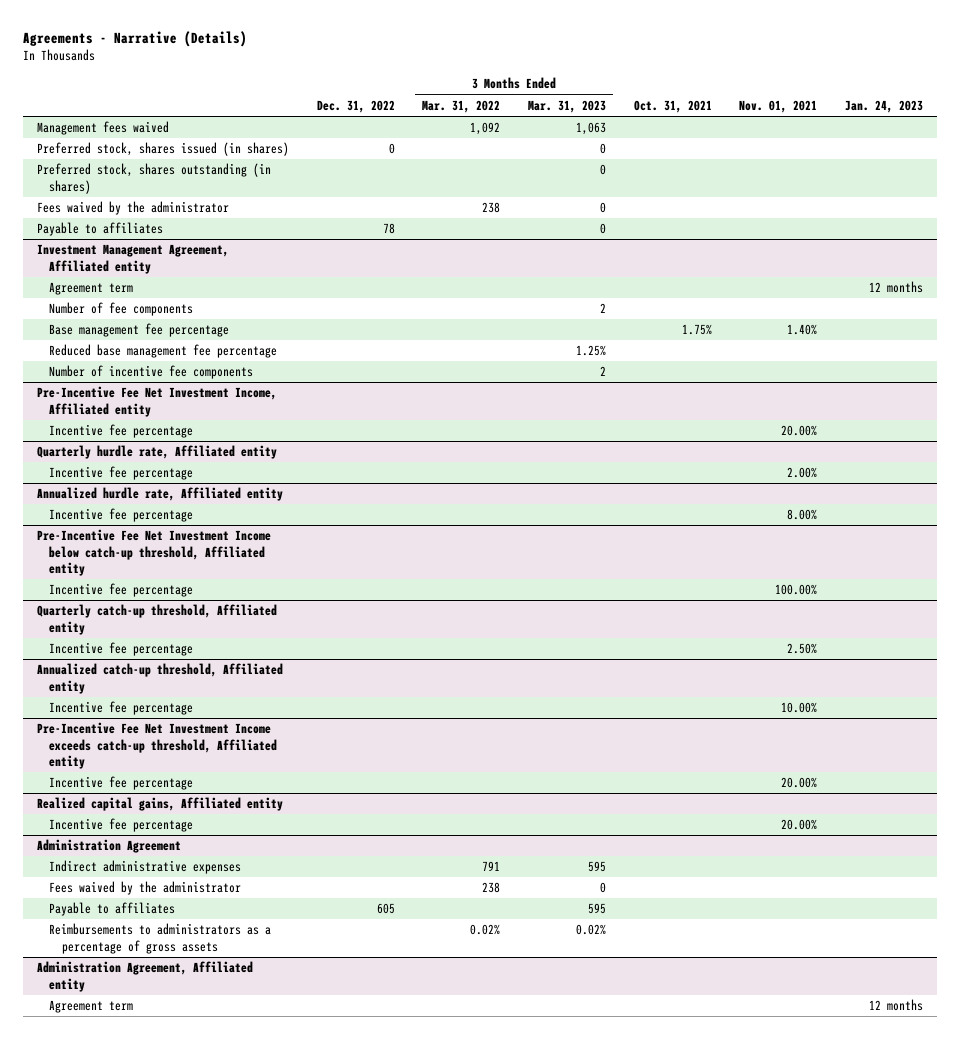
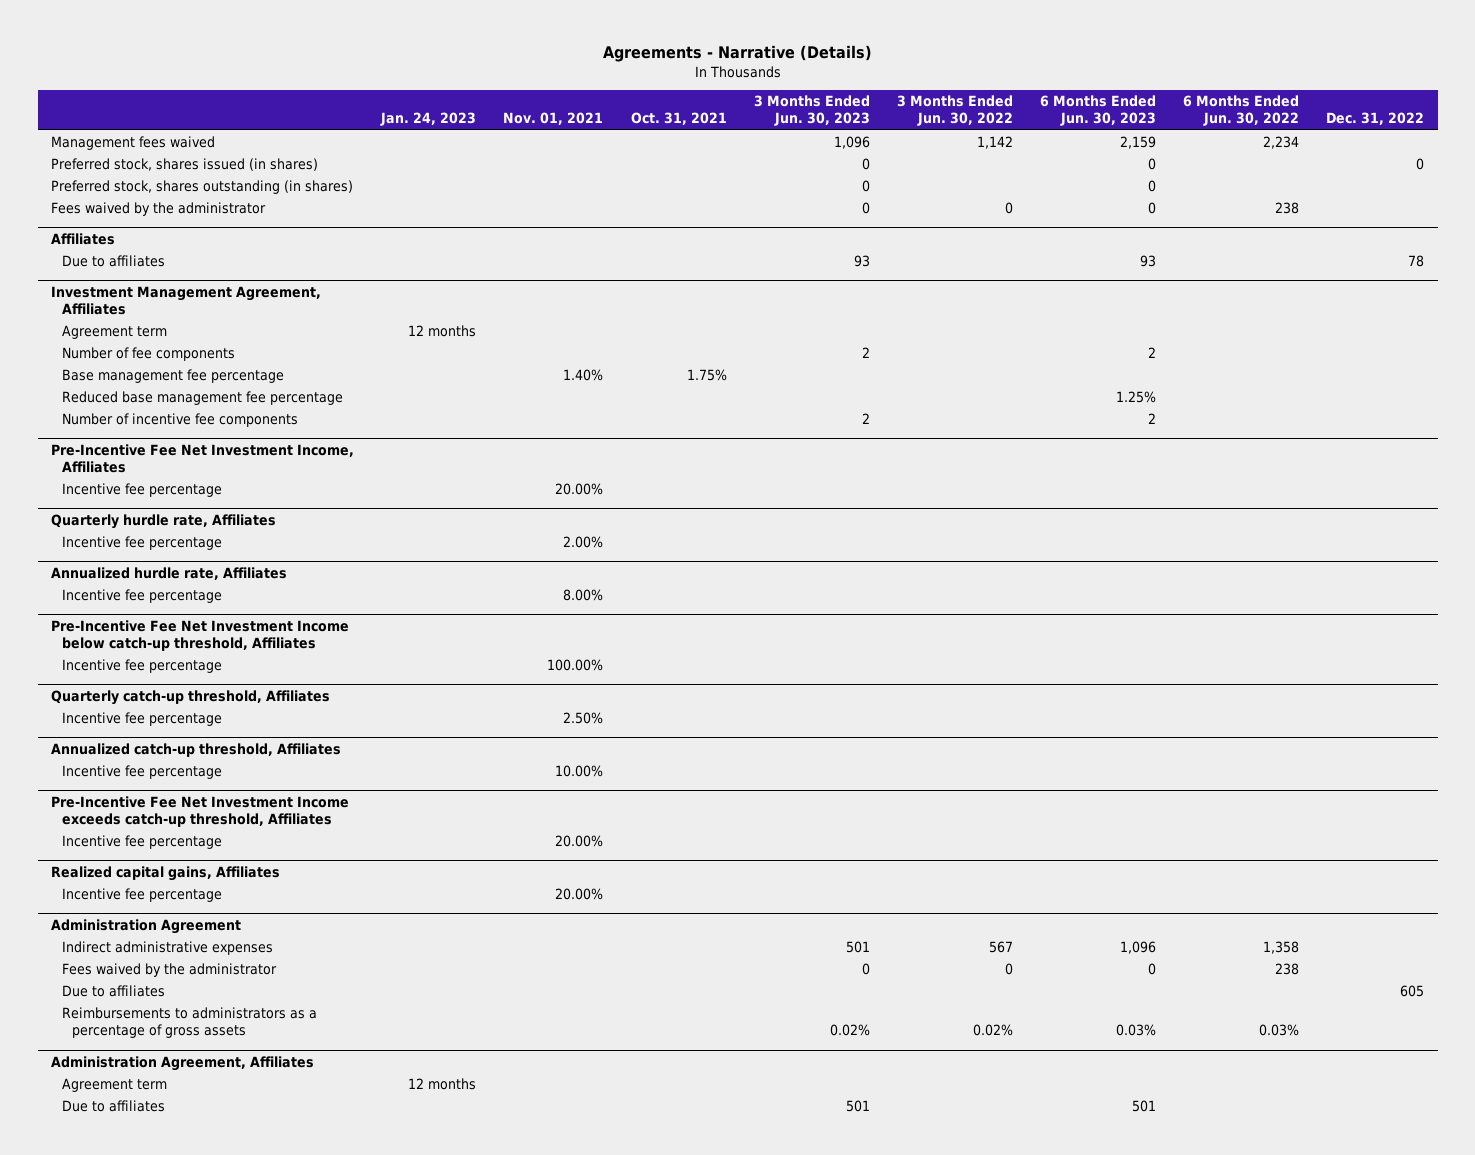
- | Dec. 31, 2022 | 3 Months Ended Mar. 31, 2022 | 3 Months Ended Mar. 31, 2023 | Oct. 31, 2021 | Nov. 01, 2021 | Jan. 24, 2023
+ | Jan. 24, 2023 | Nov. 01, 2021 | Oct. 31, 2021 | 3 Months Ended Jun. 30, 2023 | 3 Months Ended Jun. 30, 2022 | 6 Months Ended Jun. 30, 2023 | 6 Months Ended Jun. 30, 2022 | Dec. 31, 2022
- Payable to affiliates | 78 | | 0 | | |
- Investment Management Agreement, Affiliated entity
+ Affiliates
+ Due to affiliates | | | | 93 | | 93 | | 78
+ Investment Management Agreement, Affiliates
- Pre-Incentive Fee Net Investment Income, Affiliated entity
+ Pre-Incentive Fee Net Investment Income, Affiliates
- Quarterly hurdle rate, Affiliated entity
+ Quarterly hurdle rate, Affiliates
- Annualized hurdle rate, Affiliated entity
+ Annualized hurdle rate, Affiliates
- Pre-Incentive Fee Net Investment Income below catch-up threshold, Affiliated entity
+ Pre-Incentive Fee Net Investment Income below catch-up threshold, Affiliates
- Quarterly catch-up threshold, Affiliated entity
+ Quarterly catch-up threshold, Affiliates
- Annualized catch-up threshold, Affiliated entity
+ Annualized catch-up threshold, Affiliates
- Pre-Incentive Fee Net Investment Income exceeds catch-up threshold, Affiliated entity
+ Pre-Incentive Fee Net Investment Income exceeds catch-up threshold, Affiliates
- Realized capital gains, Affiliated entity
+ Realized capital gains, Affiliates
@ Administration Agreement
- Payable to affiliates | 605 | | 595 | | |
+ Due to affiliates | | | | | | | | 605
- Administration Agreement, Affiliated entity
+ Administration Agreement, Affiliates
+ Due to affiliates | | | | 501 | | 501 | |

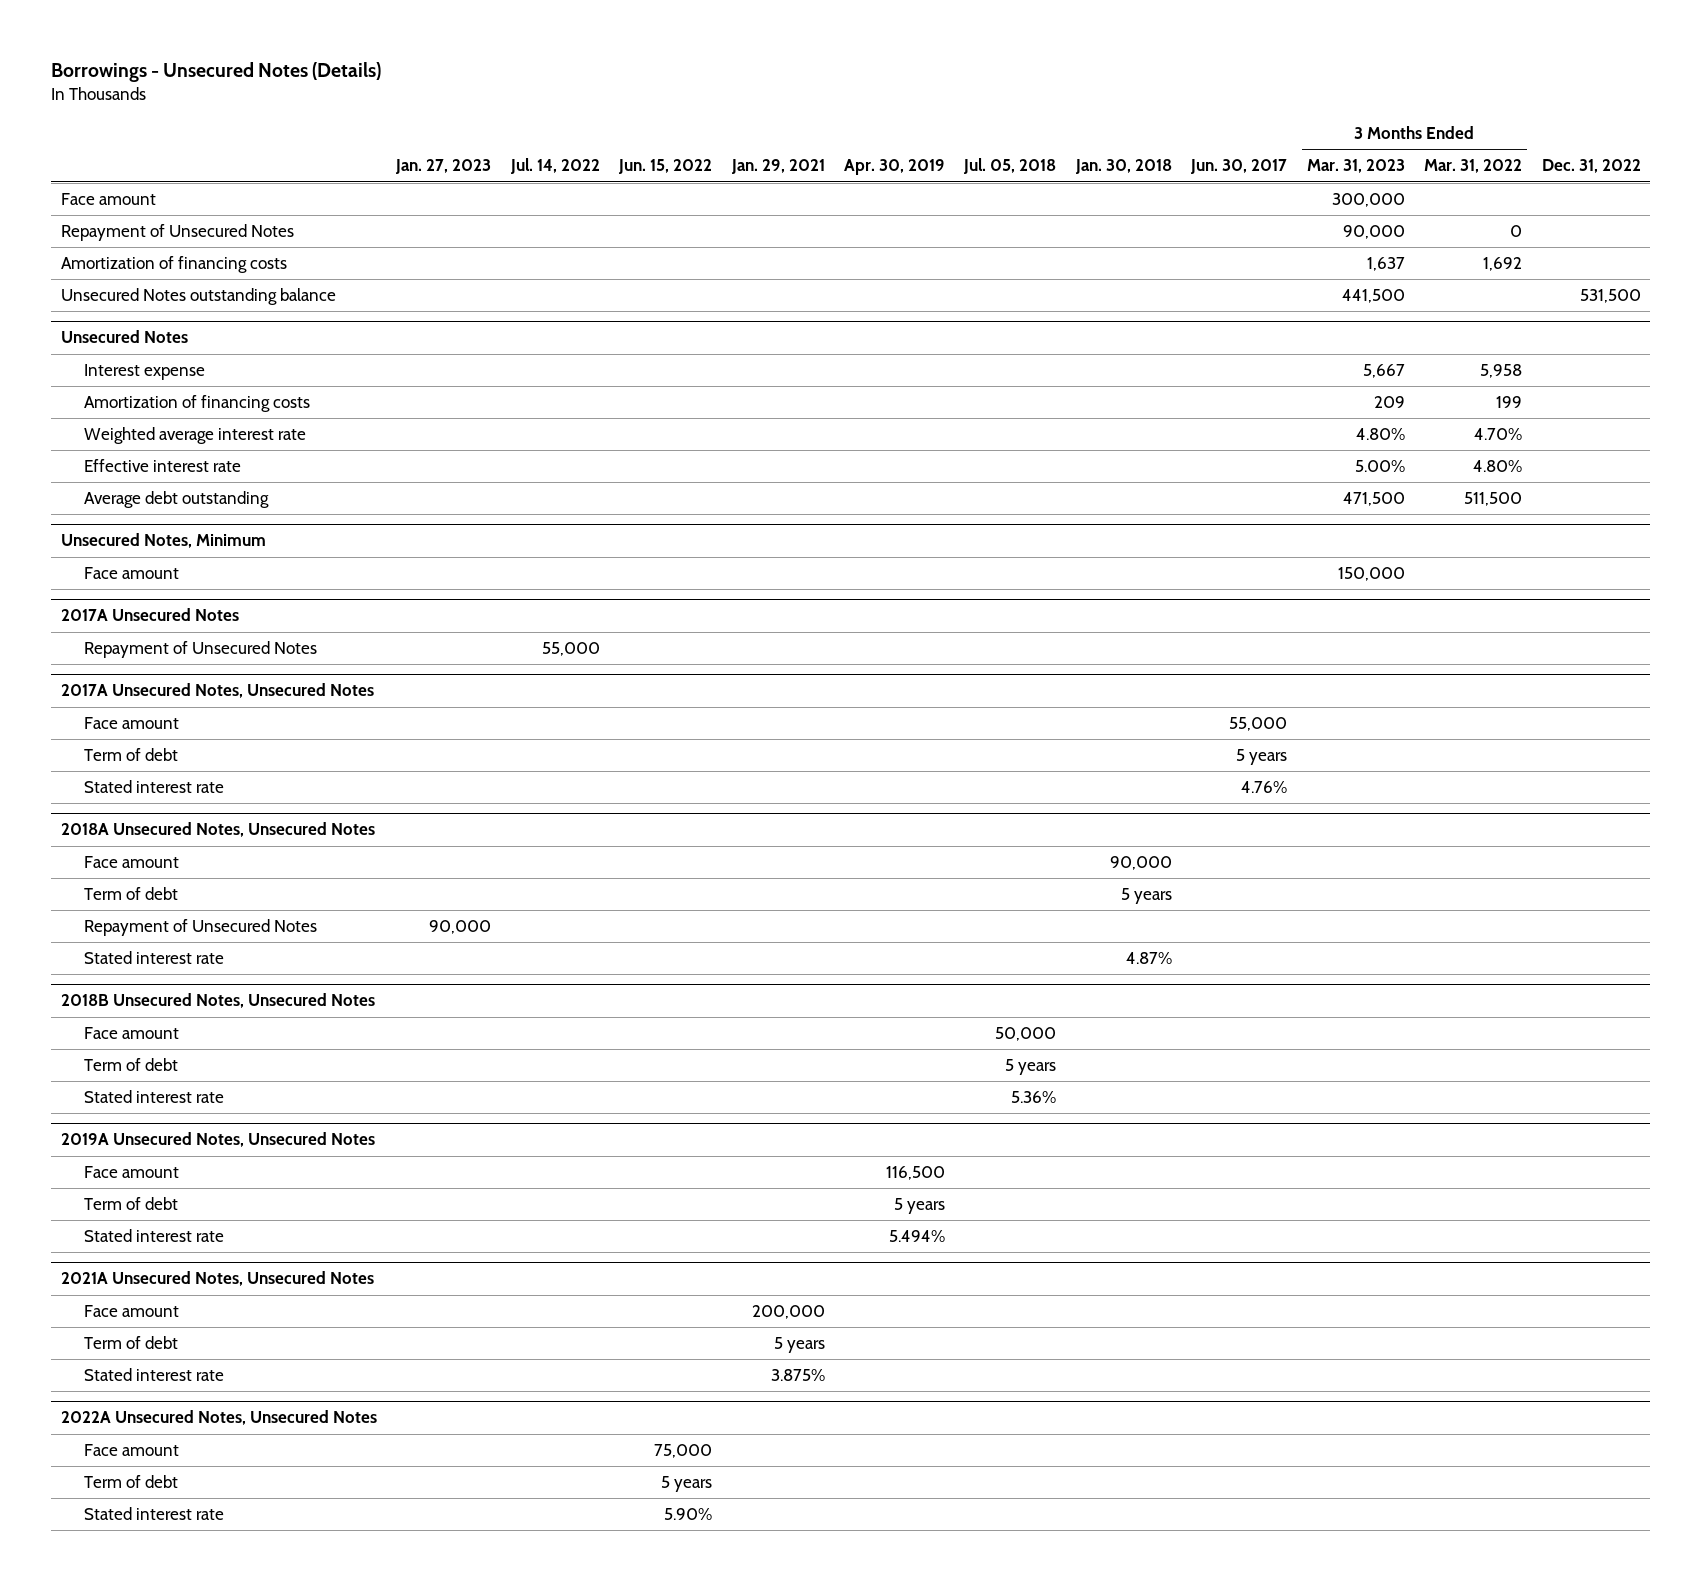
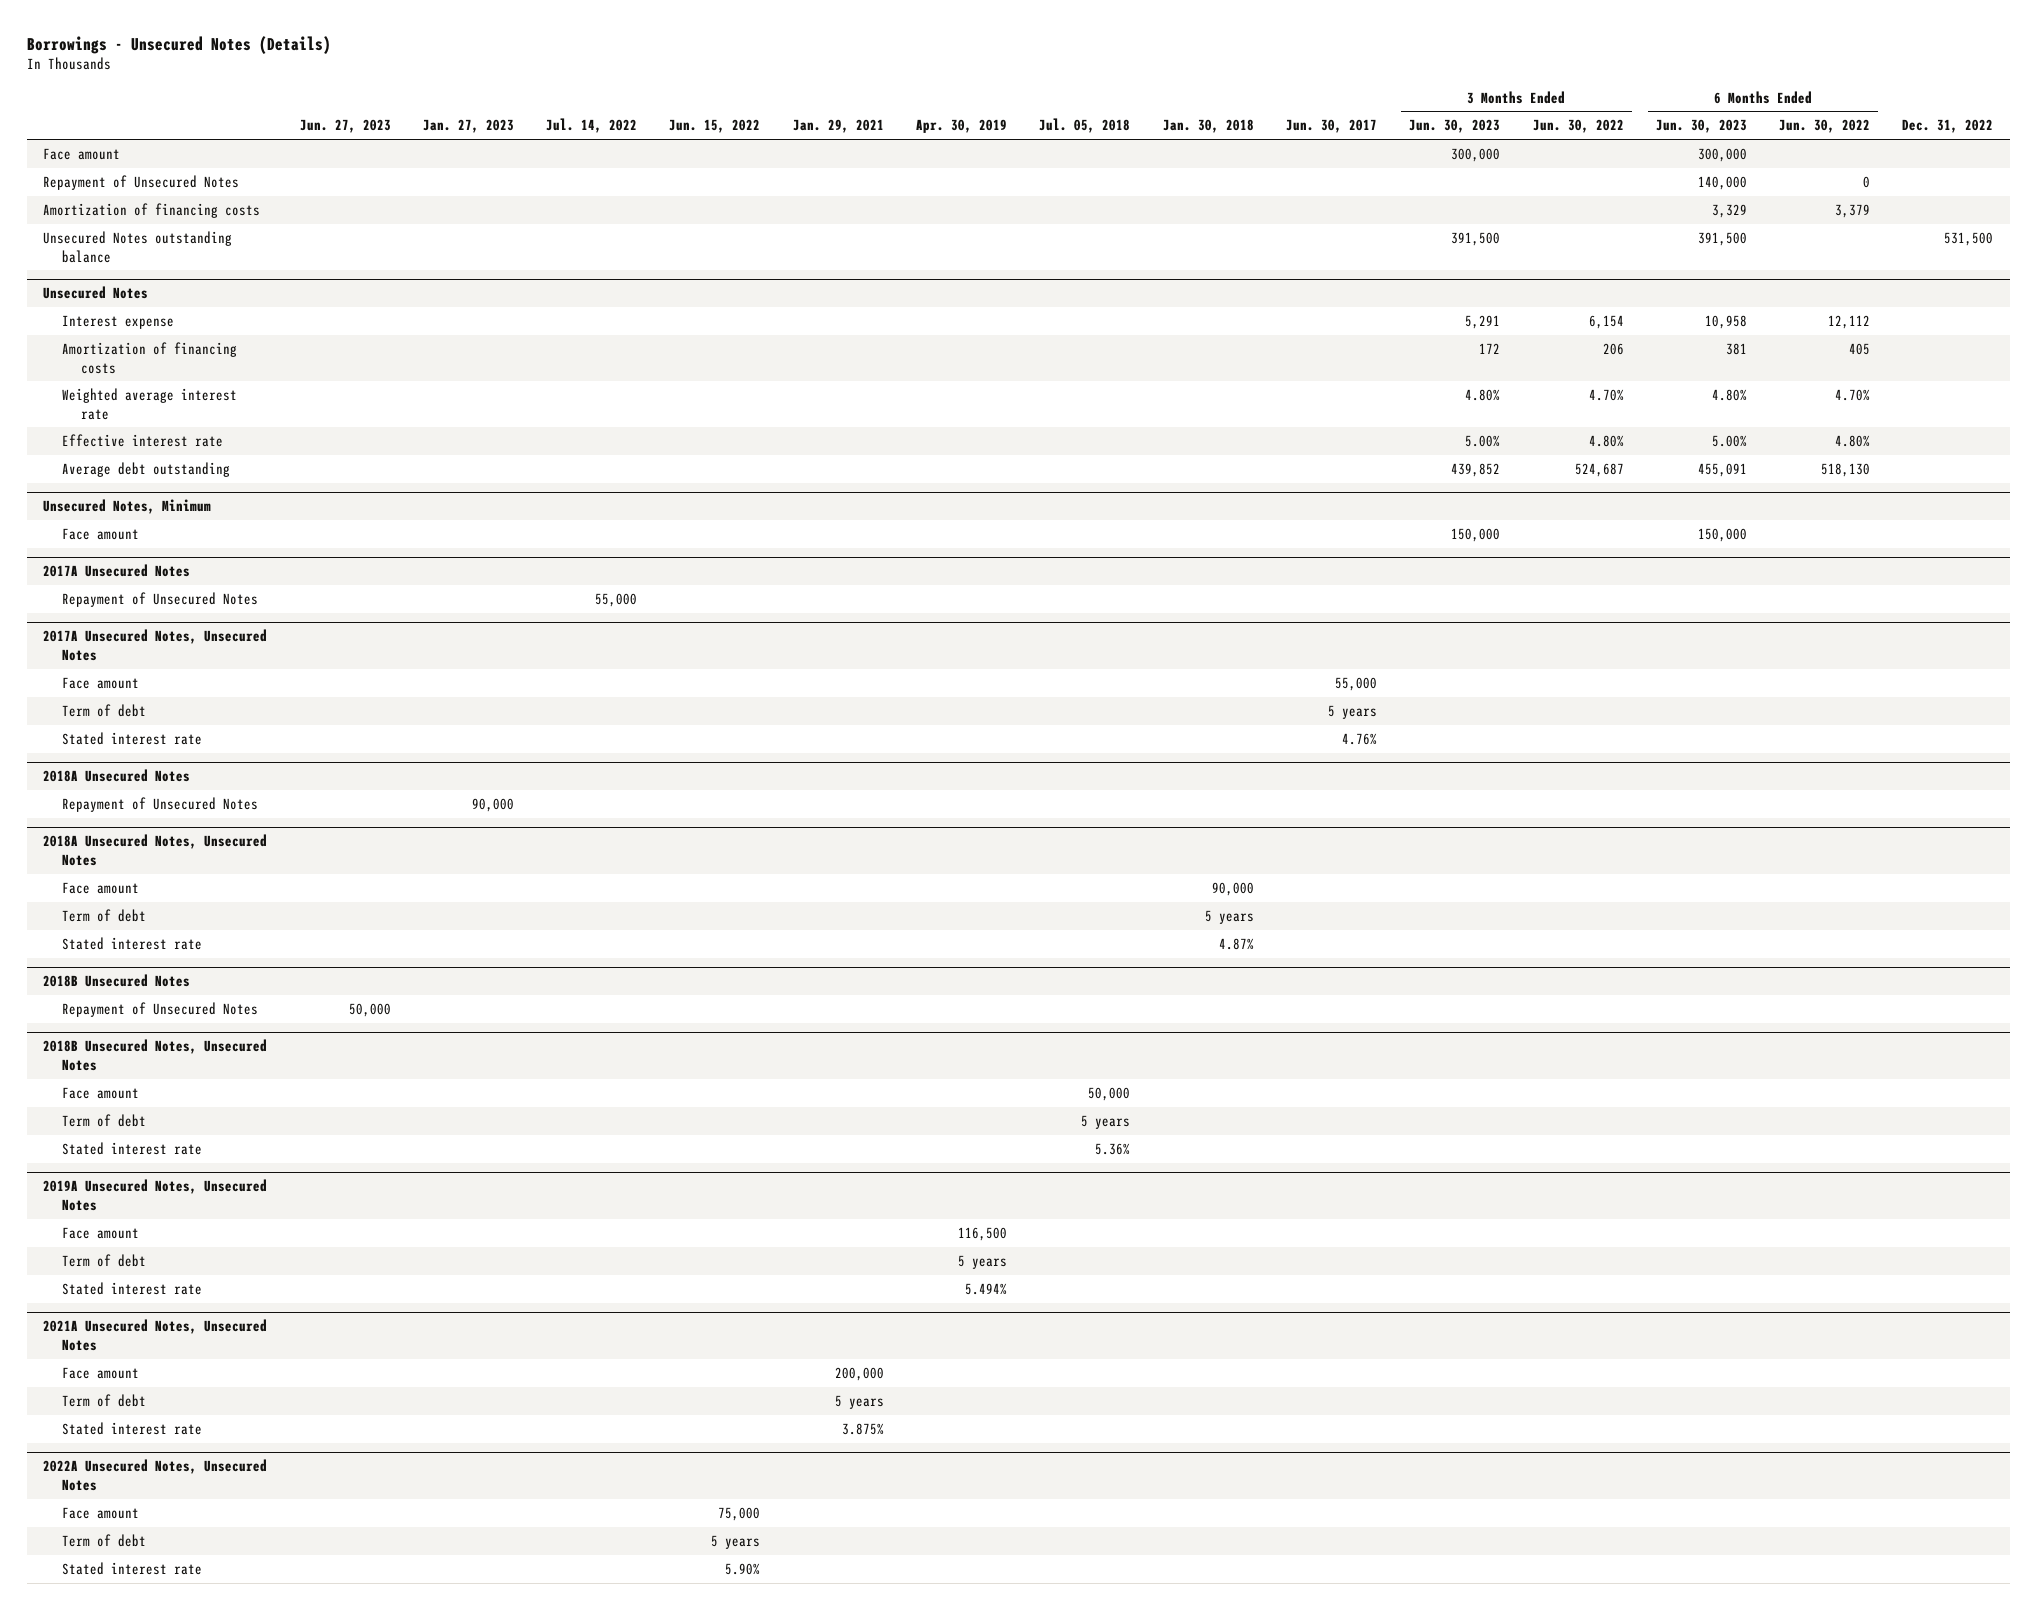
- | Jan. 27, 2023 | Jul. 14, 2022 | Jun. 15, 2022 | Jan. 29, 2021 | Apr. 30, 2019 | Jul. 05, 2018 | Jan. 30, 2018 | Jun. 30, 2017 | 3 Months Ended Mar. 31, 2023 | 3 Months Ended Mar. 31, 2022 | Dec. 31, 2022
+ | Jun. 27, 2023 | Jan. 27, 2023 | Jul. 14, 2022 | Jun. 15, 2022 | Jan. 29, 2021 | Apr. 30, 2019 | Jul. 05, 2018 | Jan. 30, 2018 | Jun. 30, 2017 | 3 Months Ended Jun. 30, 2023 | 3 Months Ended Jun. 30, 2022 | 6 Months Ended Jun. 30, 2023 | 6 Months Ended Jun. 30, 2022 | Dec. 31, 2022
+ 2018A Unsecured Notes
+ Repayment of Unsecured Notes | | 90,000 | | | | | | | | | | | |
@ 2018A Unsecured Notes, Unsecured Notes
- Repayment of Unsecured Notes | 90,000 | | | | | | | | | |
+ 2018B Unsecured Notes
+ Repayment of Unsecured Notes | 50,000 | | | | | | | | | | | | |

